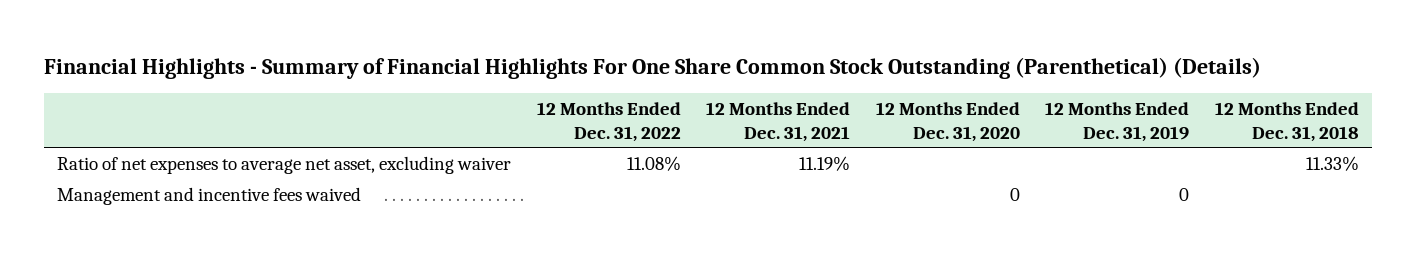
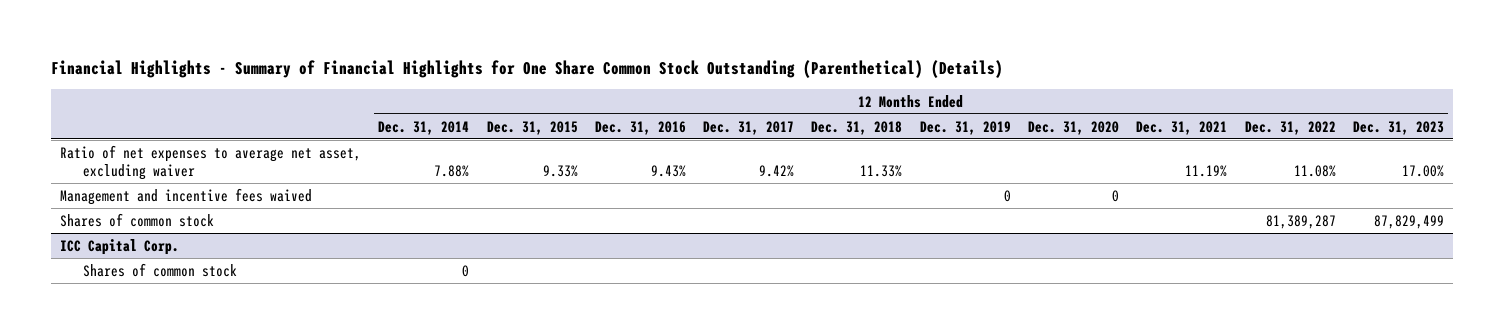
- Financial Highlights - Summary of Financial Highlights For One Share Common Stock Outstanding (Parenthetical) (Details)
+ Financial Highlights - Summary of Financial Highlights for One Share Common Stock Outstanding (Parenthetical) (Details)
- | 12 Months Ended Dec. 31, 2022 | 12 Months Ended Dec. 31, 2021 | 12 Months Ended Dec. 31, 2020 | 12 Months Ended Dec. 31, 2019 | 12 Months Ended Dec. 31, 2018
+ | 12 Months Ended Dec. 31, 2014 | 12 Months Ended Dec. 31, 2015 | 12 Months Ended Dec. 31, 2016 | 12 Months Ended Dec. 31, 2017 | 12 Months Ended Dec. 31, 2018 | 12 Months Ended Dec. 31, 2019 | 12 Months Ended Dec. 31, 2020 | 12 Months Ended Dec. 31, 2021 | 12 Months Ended Dec. 31, 2022 | 12 Months Ended Dec. 31, 2023
+ Shares of common stock | | | | | | | | | 81,389,287 | 87,829,499
+ ICC Capital Corp.
+ Shares of common stock | 0 | | | | | | | | |

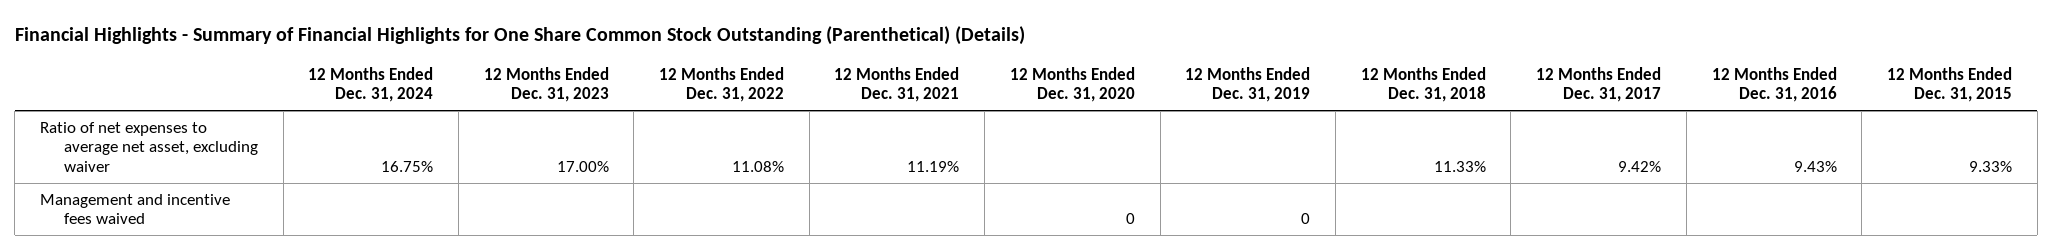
- | 12 Months Ended Dec. 31, 2014 | 12 Months Ended Dec. 31, 2015 | 12 Months Ended Dec. 31, 2016 | 12 Months Ended Dec. 31, 2017 | 12 Months Ended Dec. 31, 2018 | 12 Months Ended Dec. 31, 2019 | 12 Months Ended Dec. 31, 2020 | 12 Months Ended Dec. 31, 2021 | 12 Months Ended Dec. 31, 2022 | 12 Months Ended Dec. 31, 2023
+ | 12 Months Ended Dec. 31, 2024 | 12 Months Ended Dec. 31, 2023 | 12 Months Ended Dec. 31, 2022 | 12 Months Ended Dec. 31, 2021 | 12 Months Ended Dec. 31, 2020 | 12 Months Ended Dec. 31, 2019 | 12 Months Ended Dec. 31, 2018 | 12 Months Ended Dec. 31, 2017 | 12 Months Ended Dec. 31, 2016 | 12 Months Ended Dec. 31, 2015
- Shares of common stock | | | | | | | | | 81,389,287 | 87,829,499
- ICC Capital Corp.
- Shares of common stock | 0 | | | | | | | | |

